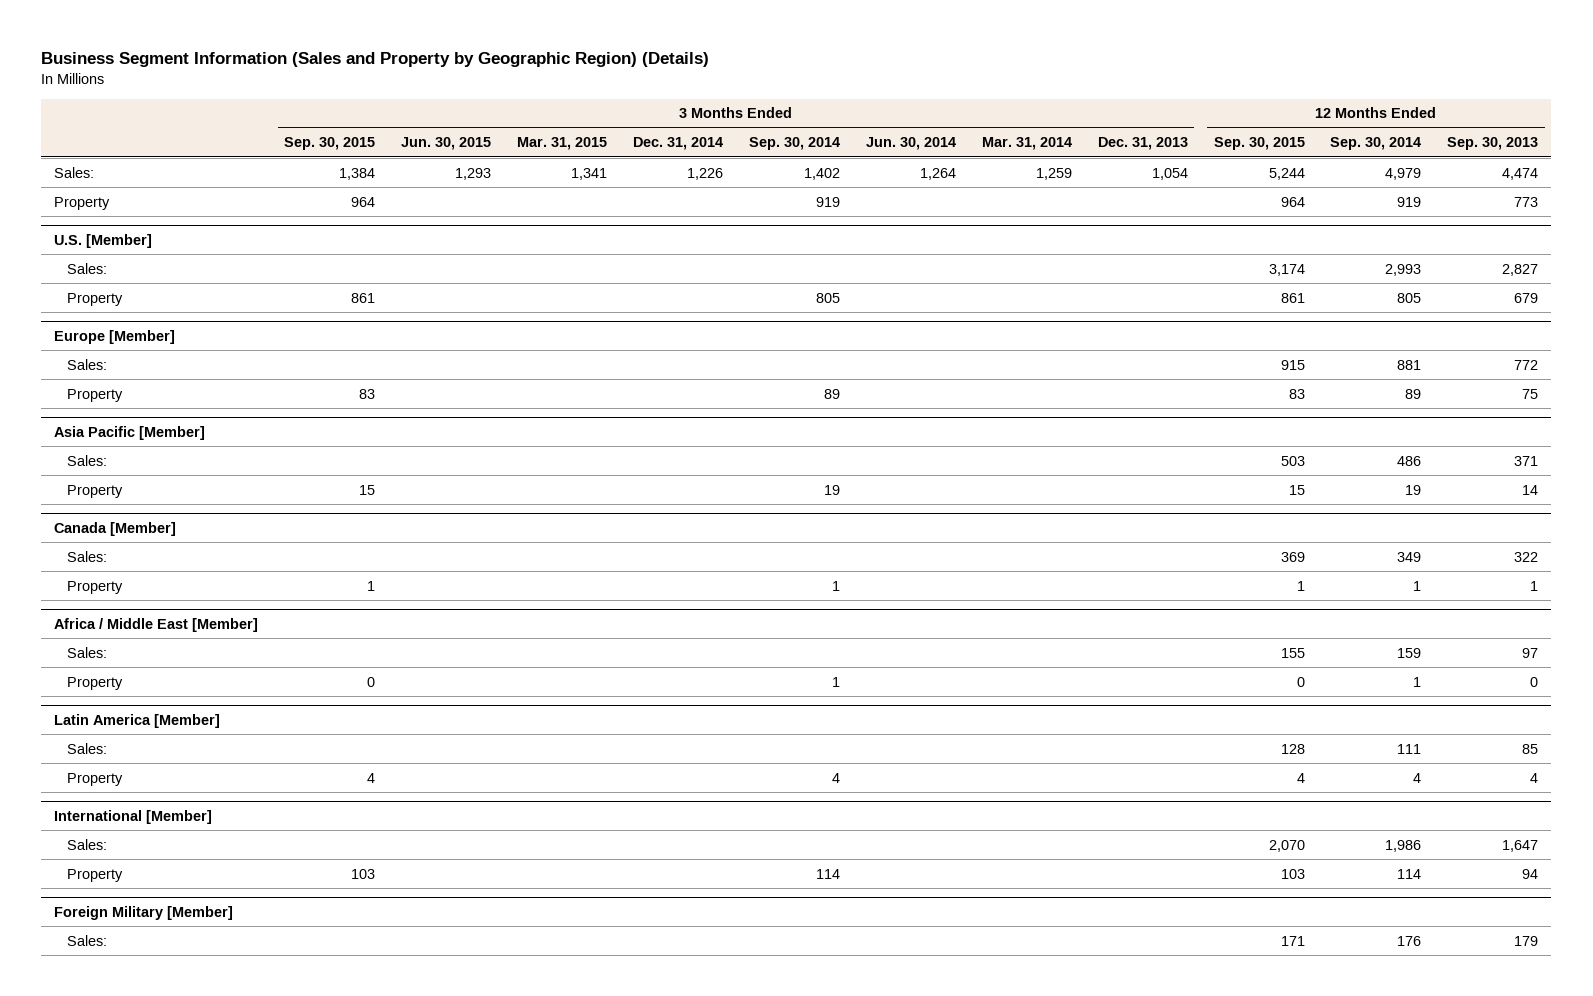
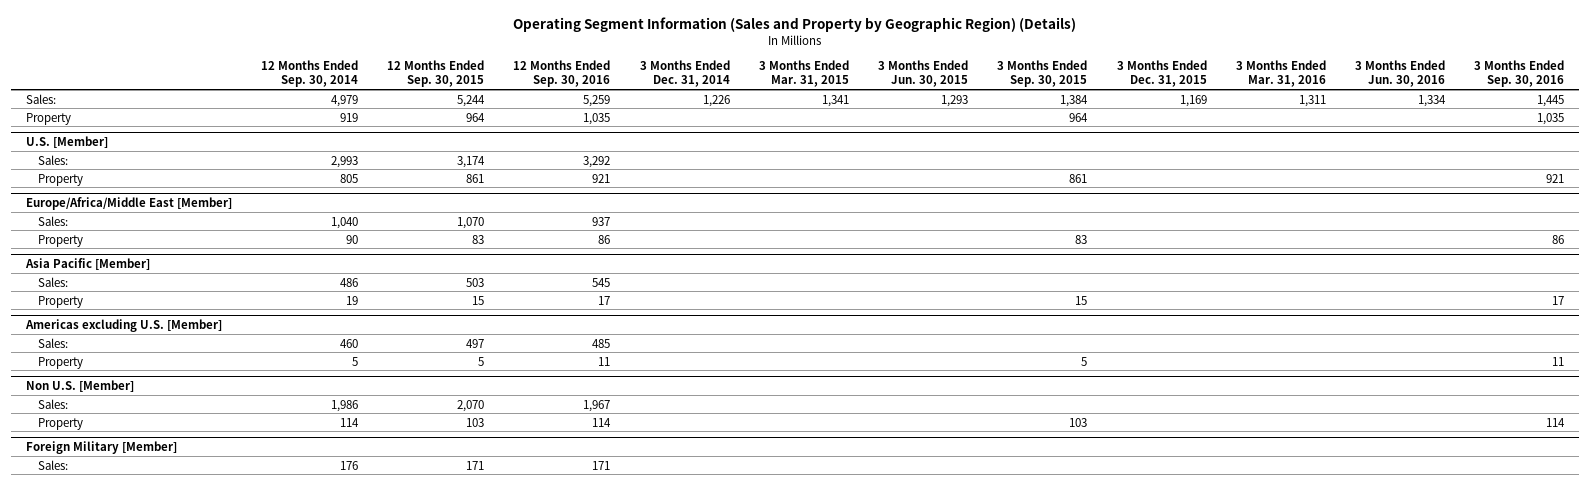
- Business Segment Information (Sales and Property by Geographic Region) (Details)
+ Operating Segment Information (Sales and Property by Geographic Region) (Details)
- | 3 Months Ended Sep. 30, 2015 | 3 Months Ended Jun. 30, 2015 | 3 Months Ended Mar. 31, 2015 | 3 Months Ended Dec. 31, 2014 | 3 Months Ended Sep. 30, 2014 | 3 Months Ended Jun. 30, 2014 | 3 Months Ended Mar. 31, 2014 | 3 Months Ended Dec. 31, 2013 | 12 Months Ended Sep. 30, 2015 | 12 Months Ended Sep. 30, 2014 | 12 Months Ended Sep. 30, 2013
+ | 12 Months Ended Sep. 30, 2014 | 12 Months Ended Sep. 30, 2015 | 12 Months Ended Sep. 30, 2016 | 3 Months Ended Dec. 31, 2014 | 3 Months Ended Mar. 31, 2015 | 3 Months Ended Jun. 30, 2015 | 3 Months Ended Sep. 30, 2015 | 3 Months Ended Dec. 31, 2015 | 3 Months Ended Mar. 31, 2016 | 3 Months Ended Jun. 30, 2016 | 3 Months Ended Sep. 30, 2016
- Europe [Member]
- Sales: | | | | | | | | | 915 | 881 | 772
- Property | 83 | | | | 89 | | | | 83 | 89 | 75
+ Europe/Africa/Middle East [Member]
+ Sales: | 1,040 | 1,070 | 937 | | | | | | | |
+ Property | 90 | 83 | 86 | | | | 83 | | | | 86
- Canada [Member]
- Sales: | | | | | | | | | 369 | 349 | 322
- Property | 1 | | | | 1 | | | | 1 | 1 | 1
- Africa / Middle East [Member]
- Sales: | | | | | | | | | 155 | 159 | 97
- Property | 0 | | | | 1 | | | | 0 | 1 | 0
- Latin America [Member]
- Sales: | | | | | | | | | 128 | 111 | 85
- Property | 4 | | | | 4 | | | | 4 | 4 | 4
- International [Member]
+ Americas excluding U.S. [Member]
+ Sales: | 460 | 497 | 485 | | | | | | | |
+ Property | 5 | 5 | 11 | | | | 5 | | | | 11
+ Non U.S. [Member]

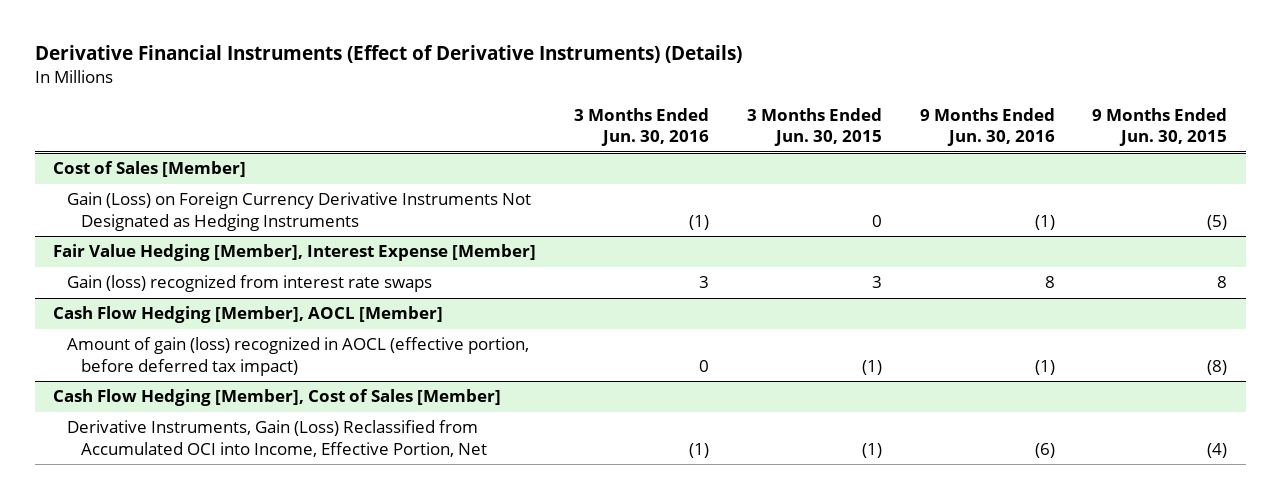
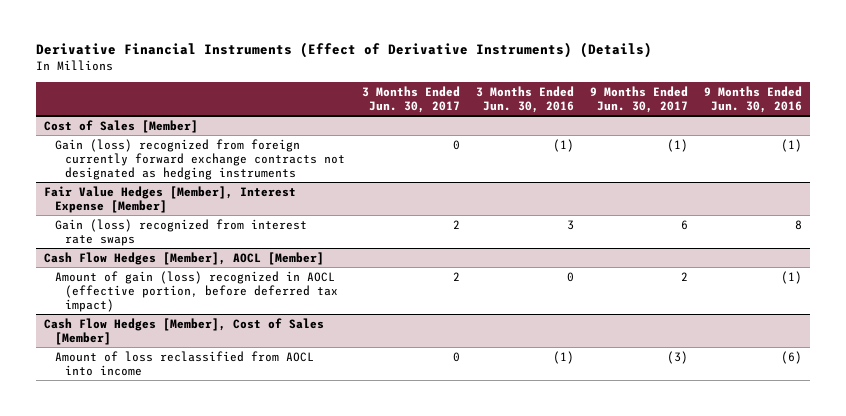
- | 3 Months Ended Jun. 30, 2016 | 3 Months Ended Jun. 30, 2015 | 9 Months Ended Jun. 30, 2016 | 9 Months Ended Jun. 30, 2015
+ | 3 Months Ended Jun. 30, 2017 | 3 Months Ended Jun. 30, 2016 | 9 Months Ended Jun. 30, 2017 | 9 Months Ended Jun. 30, 2016
@ Cost of Sales [Member]
- Gain (Loss) on Foreign Currency Derivative Instruments Not Designated as Hedging Instruments | (1) | 0 | (1) | (5)
- Fair Value Hedging [Member], Interest Expense [Member]
@ Cost of Sales [Member]
+ Gain (loss) recognized from foreign currently forward exchange contracts not designated as hedging instruments | 0 | (1) | (1) | (1)
+ Fair Value Hedges [Member], Interest Expense [Member]
- Cash Flow Hedging [Member], AOCL [Member]
+ Cash Flow Hedges [Member], AOCL [Member]
- Cash Flow Hedging [Member], Cost of Sales [Member]
- Derivative Instruments, Gain (Loss) Reclassified from Accumulated OCI into Income, Effective Portion, Net | (1) | (1) | (6) | (4)
+ Cash Flow Hedges [Member], Cost of Sales [Member]
+ Amount of loss reclassified from AOCL into income | 0 | (1) | (3) | (6)

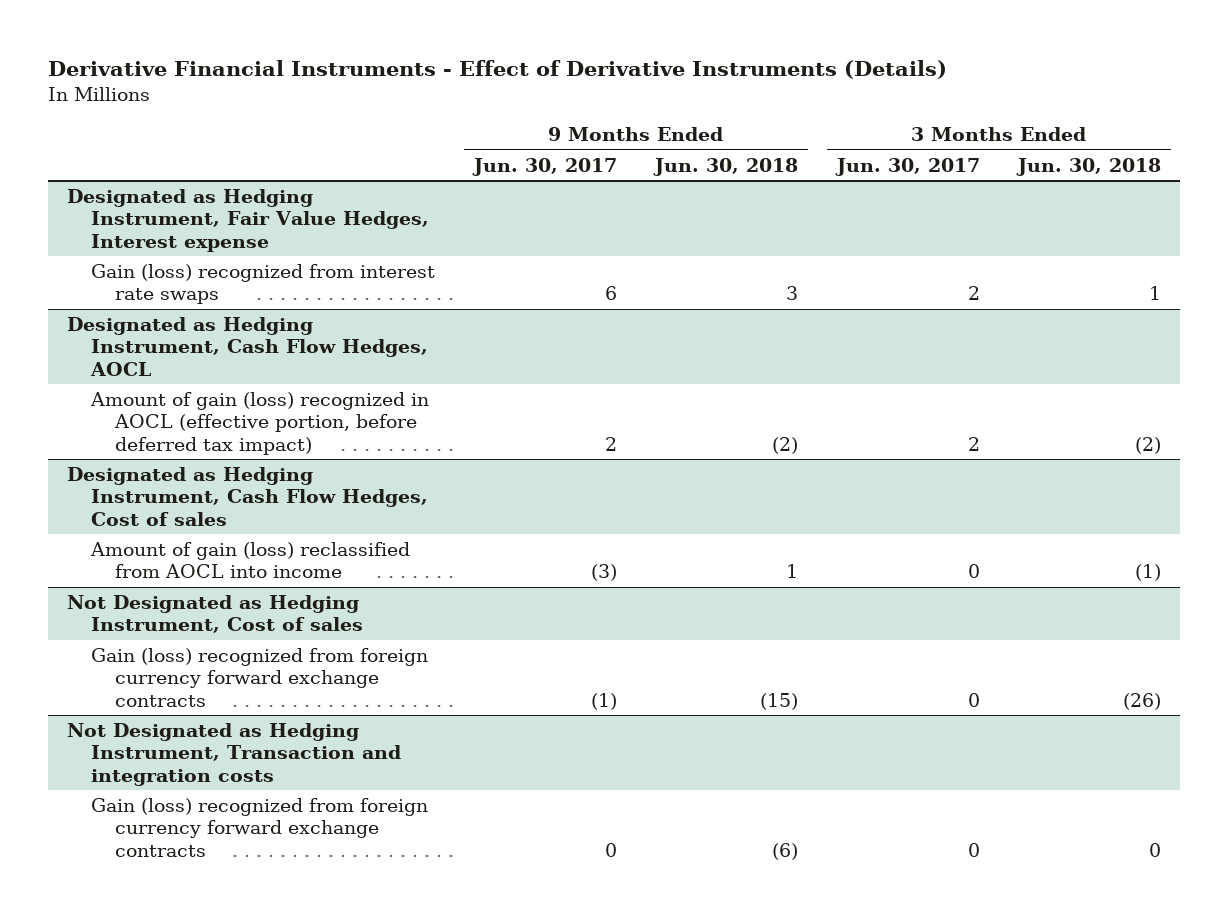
- Derivative Financial Instruments (Effect of Derivative Instruments) (Details)
+ Derivative Financial Instruments - Effect of Derivative Instruments (Details)
- | 3 Months Ended Jun. 30, 2017 | 3 Months Ended Jun. 30, 2016 | 9 Months Ended Jun. 30, 2017 | 9 Months Ended Jun. 30, 2016
+ | 9 Months Ended Jun. 30, 2017 | 9 Months Ended Jun. 30, 2018 | 3 Months Ended Jun. 30, 2017 | 3 Months Ended Jun. 30, 2018
- Cost of Sales [Member]
- Gain (loss) recognized from foreign currently forward exchange contracts not designated as hedging instruments | 0 | (1) | (1) | (1)
- Fair Value Hedges [Member], Interest Expense [Member]
+ Designated as Hedging Instrument, Fair Value Hedges, Interest expense
- Cash Flow Hedges [Member], AOCL [Member]
+ Designated as Hedging Instrument, Cash Flow Hedges, AOCL
- Cash Flow Hedges [Member], Cost of Sales [Member]
- Amount of loss reclassified from AOCL into income | 0 | (1) | (3) | (6)
+ Designated as Hedging Instrument, Cash Flow Hedges, Cost of sales
+ Amount of gain (loss) reclassified from AOCL into income | (3) | 1 | 0 | (1)
+ Not Designated as Hedging Instrument, Cost of sales
+ Gain (loss) recognized from foreign currency forward exchange contracts | (1) | (15) | 0 | (26)
+ Not Designated as Hedging Instrument, Transaction and integration costs
+ Gain (loss) recognized from foreign currency forward exchange contracts | 0 | (6) | 0 | 0

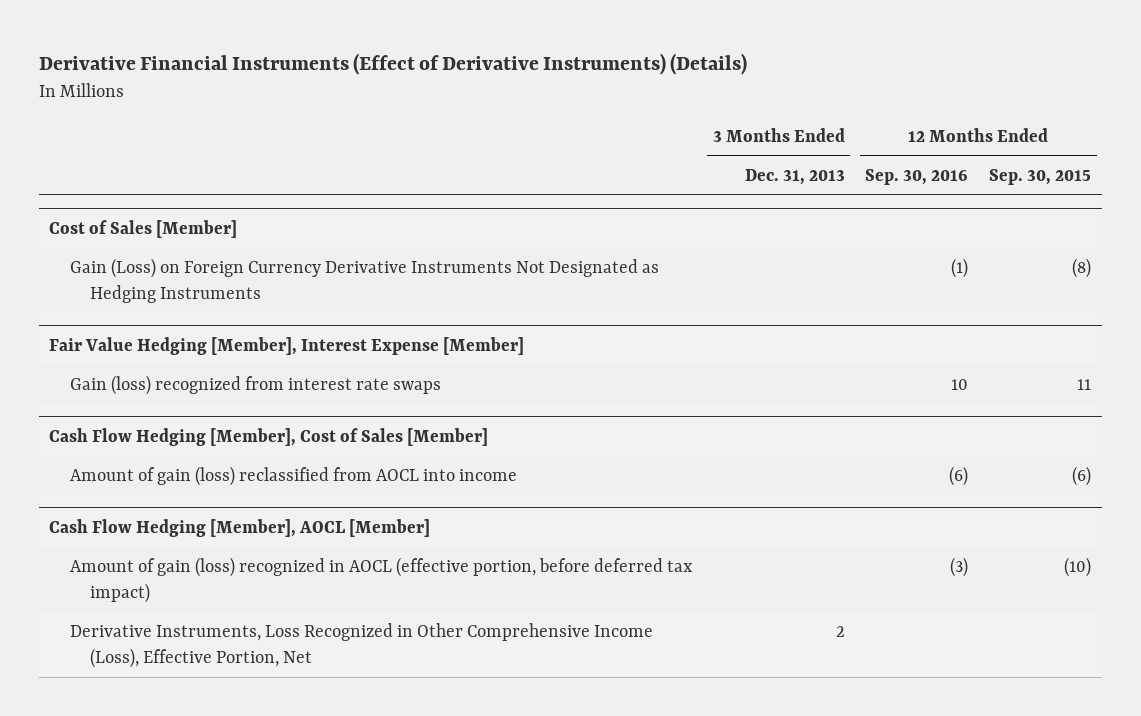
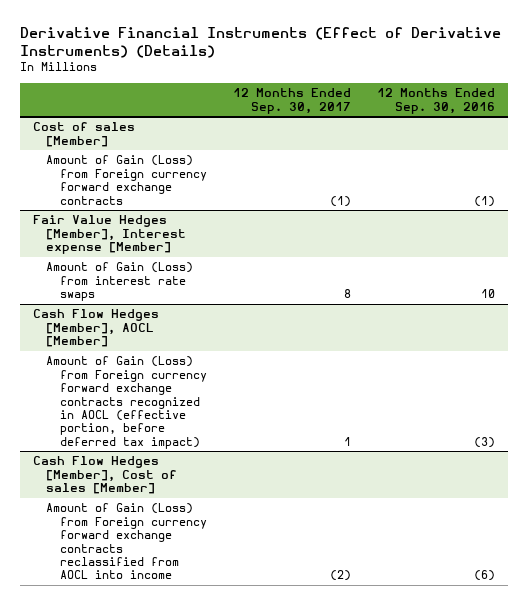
- | 3 Months Ended Dec. 31, 2013 | 12 Months Ended Sep. 30, 2016 | 12 Months Ended Sep. 30, 2015
+ | 12 Months Ended Sep. 30, 2017 | 12 Months Ended Sep. 30, 2016
- Cost of Sales [Member]
- Gain (Loss) on Foreign Currency Derivative Instruments Not Designated as Hedging Instruments | | (1) | (8)
- Fair Value Hedging [Member], Interest Expense [Member]
- Gain (loss) recognized from interest rate swaps | | 10 | 11
- Cash Flow Hedging [Member], Cost of Sales [Member]
- Amount of gain (loss) reclassified from AOCL into income | | (6) | (6)
- Cash Flow Hedging [Member], AOCL [Member]
- Amount of gain (loss) recognized in AOCL (effective portion, before deferred tax impact) | | (3) | (10)
- Derivative Instruments, Loss Recognized in Other Comprehensive Income (Loss), Effective Portion, Net | 2 | |
+ Cost of sales [Member]
+ Amount of Gain (Loss) from Foreign currency forward exchange contracts | (1) | (1)
+ Fair Value Hedges [Member], Interest expense [Member]
+ Amount of Gain (Loss) from interest rate swaps | 8 | 10
+ Cash Flow Hedges [Member], AOCL [Member]
+ Amount of Gain (Loss) from Foreign currency forward exchange contracts recognized in AOCL (effective portion, before deferred tax impact) | 1 | (3)
+ Cash Flow Hedges [Member], Cost of sales [Member]
+ Amount of Gain (Loss) from Foreign currency forward exchange contracts reclassified from AOCL into income | (2) | (6)

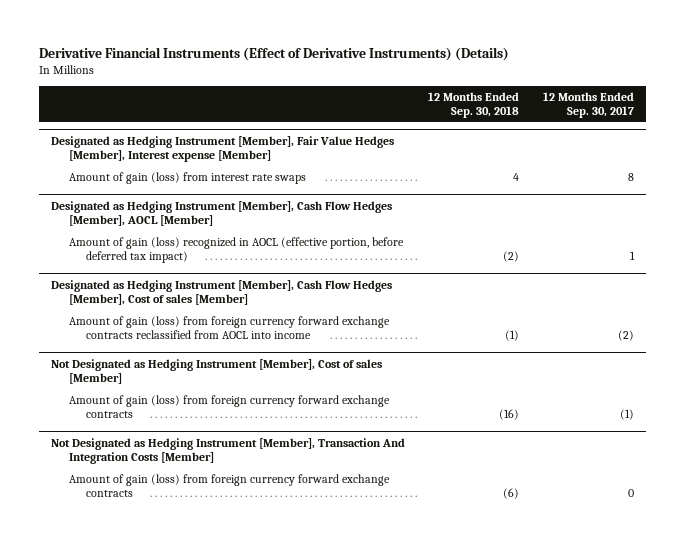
- | 12 Months Ended Sep. 30, 2017 | 12 Months Ended Sep. 30, 2016
+ | 12 Months Ended Sep. 30, 2018 | 12 Months Ended Sep. 30, 2017
- Cost of sales [Member]
- Amount of Gain (Loss) from Foreign currency forward exchange contracts | (1) | (1)
- Fair Value Hedges [Member], Interest expense [Member]
- Amount of Gain (Loss) from interest rate swaps | 8 | 10
- Cash Flow Hedges [Member], AOCL [Member]
- Amount of Gain (Loss) from Foreign currency forward exchange contracts recognized in AOCL (effective portion, before deferred tax impact) | 1 | (3)
- Cash Flow Hedges [Member], Cost of sales [Member]
- Amount of Gain (Loss) from Foreign currency forward exchange contracts reclassified from AOCL into income | (2) | (6)
+ Designated as Hedging Instrument [Member], Fair Value Hedges [Member], Interest expense [Member]
+ Amount of gain (loss) from interest rate swaps | 4 | 8
+ Designated as Hedging Instrument [Member], Cash Flow Hedges [Member], AOCL [Member]
+ Amount of gain (loss) recognized in AOCL (effective portion, before deferred tax impact) | (2) | 1
+ Designated as Hedging Instrument [Member], Cash Flow Hedges [Member], Cost of sales [Member]
+ Amount of gain (loss) from foreign currency forward exchange contracts reclassified from AOCL into income | (1) | (2)
+ Not Designated as Hedging Instrument [Member], Cost of sales [Member]
+ Amount of gain (loss) from foreign currency forward exchange contracts | (16) | (1)
+ Not Designated as Hedging Instrument [Member], Transaction And Integration Costs [Member]
+ Amount of gain (loss) from foreign currency forward exchange contracts | (6) | 0

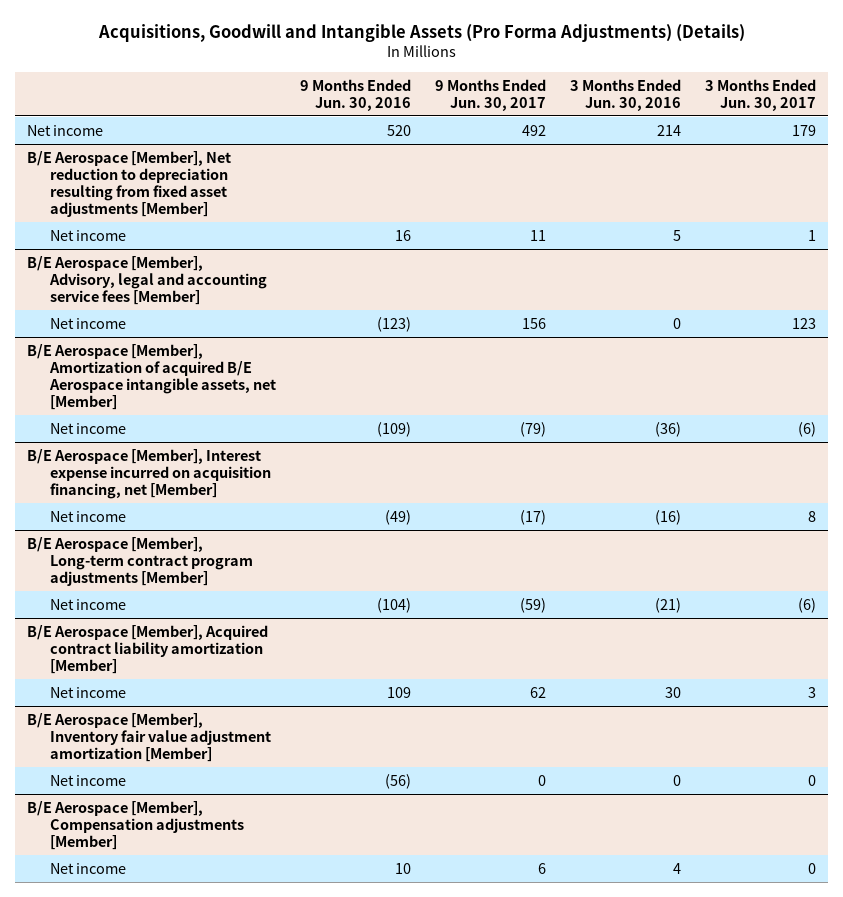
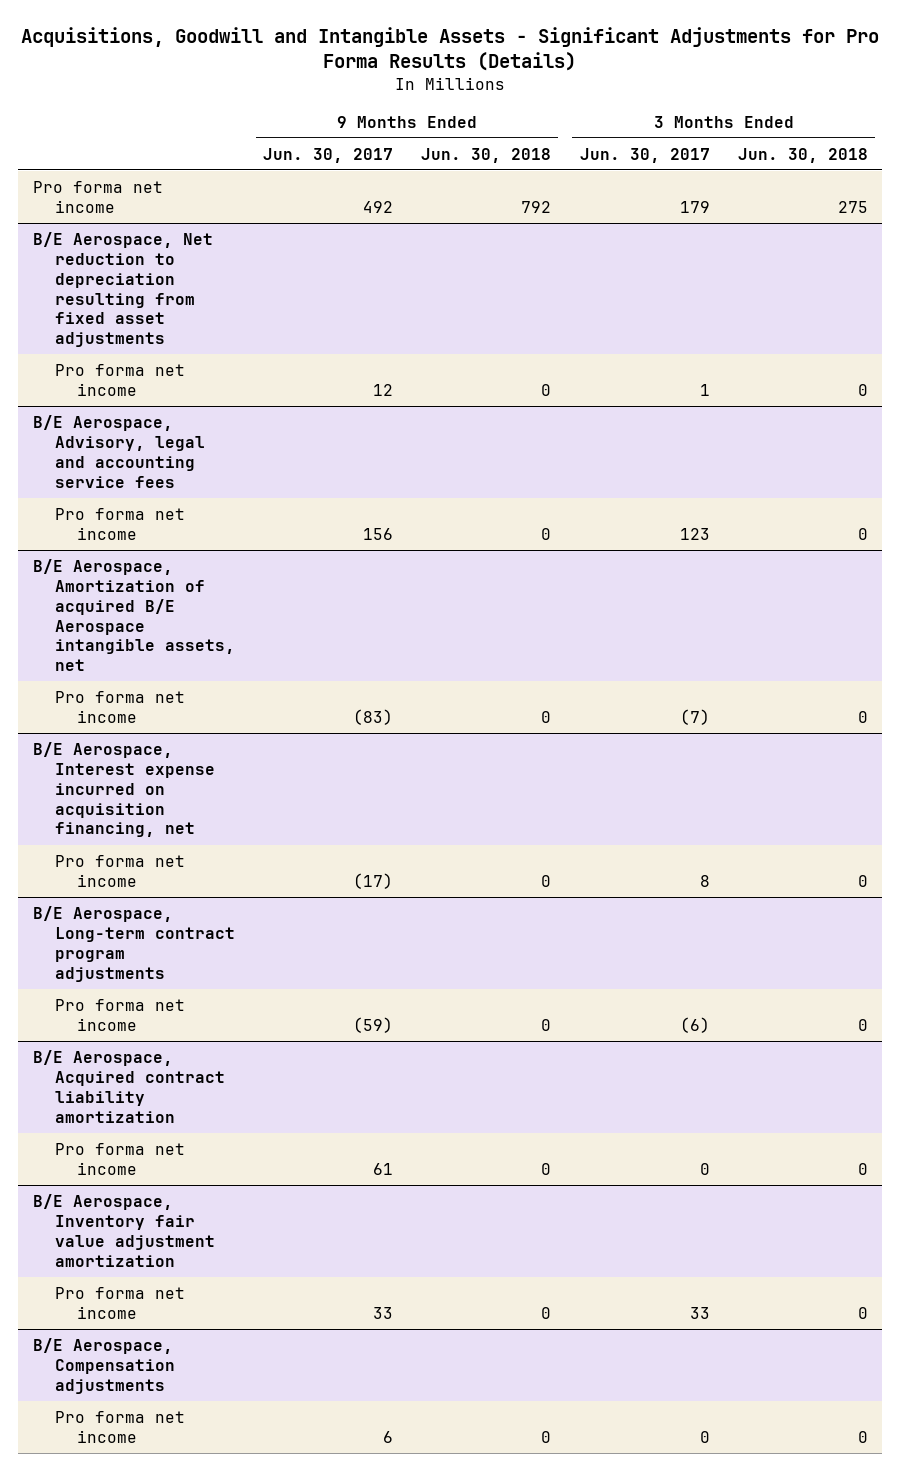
- Acquisitions, Goodwill and Intangible Assets (Pro Forma Adjustments) (Details)
+ Acquisitions, Goodwill and Intangible Assets - Significant Adjustments for Pro Forma Results (Details)
- | 9 Months Ended Jun. 30, 2016 | 9 Months Ended Jun. 30, 2017 | 3 Months Ended Jun. 30, 2016 | 3 Months Ended Jun. 30, 2017
+ | 9 Months Ended Jun. 30, 2017 | 9 Months Ended Jun. 30, 2018 | 3 Months Ended Jun. 30, 2017 | 3 Months Ended Jun. 30, 2018
- Net income | 520 | 492 | 214 | 179
- B/E Aerospace [Member], Net reduction to depreciation resulting from fixed asset adjustments [Member]
- Net income | 16 | 11 | 5 | 1
- B/E Aerospace [Member], Advisory, legal and accounting service fees [Member]
- Net income | (123) | 156 | 0 | 123
- B/E Aerospace [Member], Amortization of acquired B/E Aerospace intangible assets, net [Member]
- Net income | (109) | (79) | (36) | (6)
- B/E Aerospace [Member], Interest expense incurred on acquisition financing, net [Member]
- Net income | (49) | (17) | (16) | 8
- B/E Aerospace [Member], Long-term contract program adjustments [Member]
- Net income | (104) | (59) | (21) | (6)
- B/E Aerospace [Member], Acquired contract liability amortization [Member]
- Net income | 109 | 62 | 30 | 3
- B/E Aerospace [Member], Inventory fair value adjustment amortization [Member]
- Net income | (56) | 0 | 0 | 0
- B/E Aerospace [Member], Compensation adjustments [Member]
- Net income | 10 | 6 | 4 | 0
+ Pro forma net income | 492 | 792 | 179 | 275
+ B/E Aerospace, Net reduction to depreciation resulting from fixed asset adjustments
+ Pro forma net income | 12 | 0 | 1 | 0
+ B/E Aerospace, Advisory, legal and accounting service fees
+ Pro forma net income | 156 | 0 | 123 | 0
+ B/E Aerospace, Amortization of acquired B/E Aerospace intangible assets, net
+ Pro forma net income | (83) | 0 | (7) | 0
+ B/E Aerospace, Interest expense incurred on acquisition financing, net
+ Pro forma net income | (17) | 0 | 8 | 0
+ B/E Aerospace, Long-term contract program adjustments
+ Pro forma net income | (59) | 0 | (6) | 0
+ B/E Aerospace, Acquired contract liability amortization
+ Pro forma net income | 61 | 0 | 0 | 0
+ B/E Aerospace, Inventory fair value adjustment amortization
+ Pro forma net income | 33 | 0 | 33 | 0
+ B/E Aerospace, Compensation adjustments
+ Pro forma net income | 6 | 0 | 0 | 0

